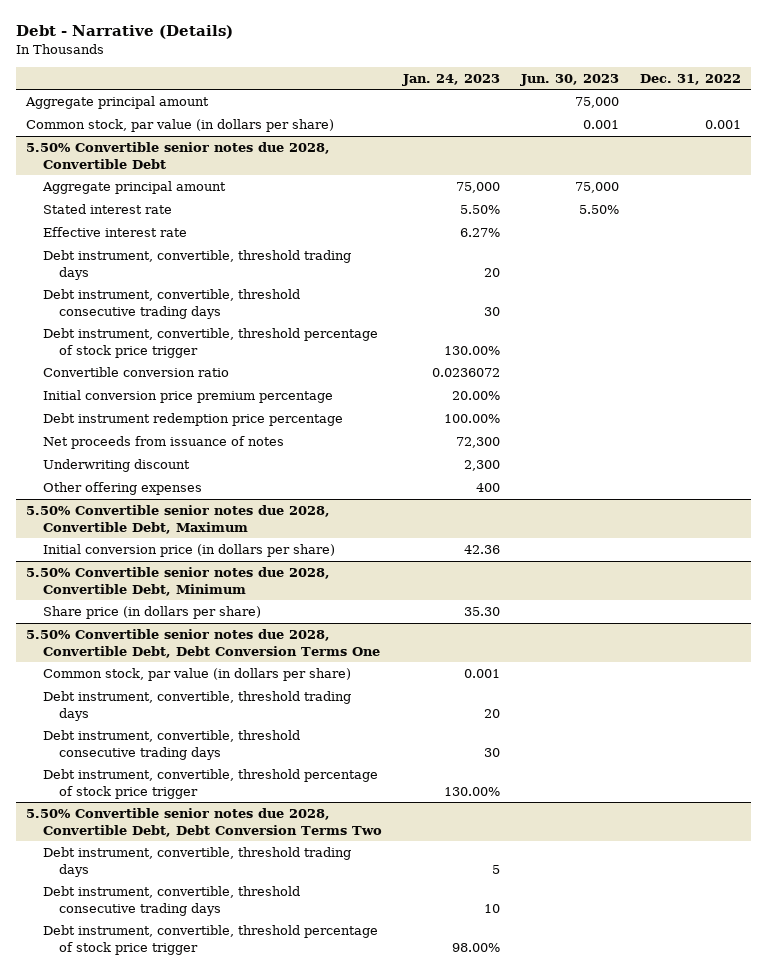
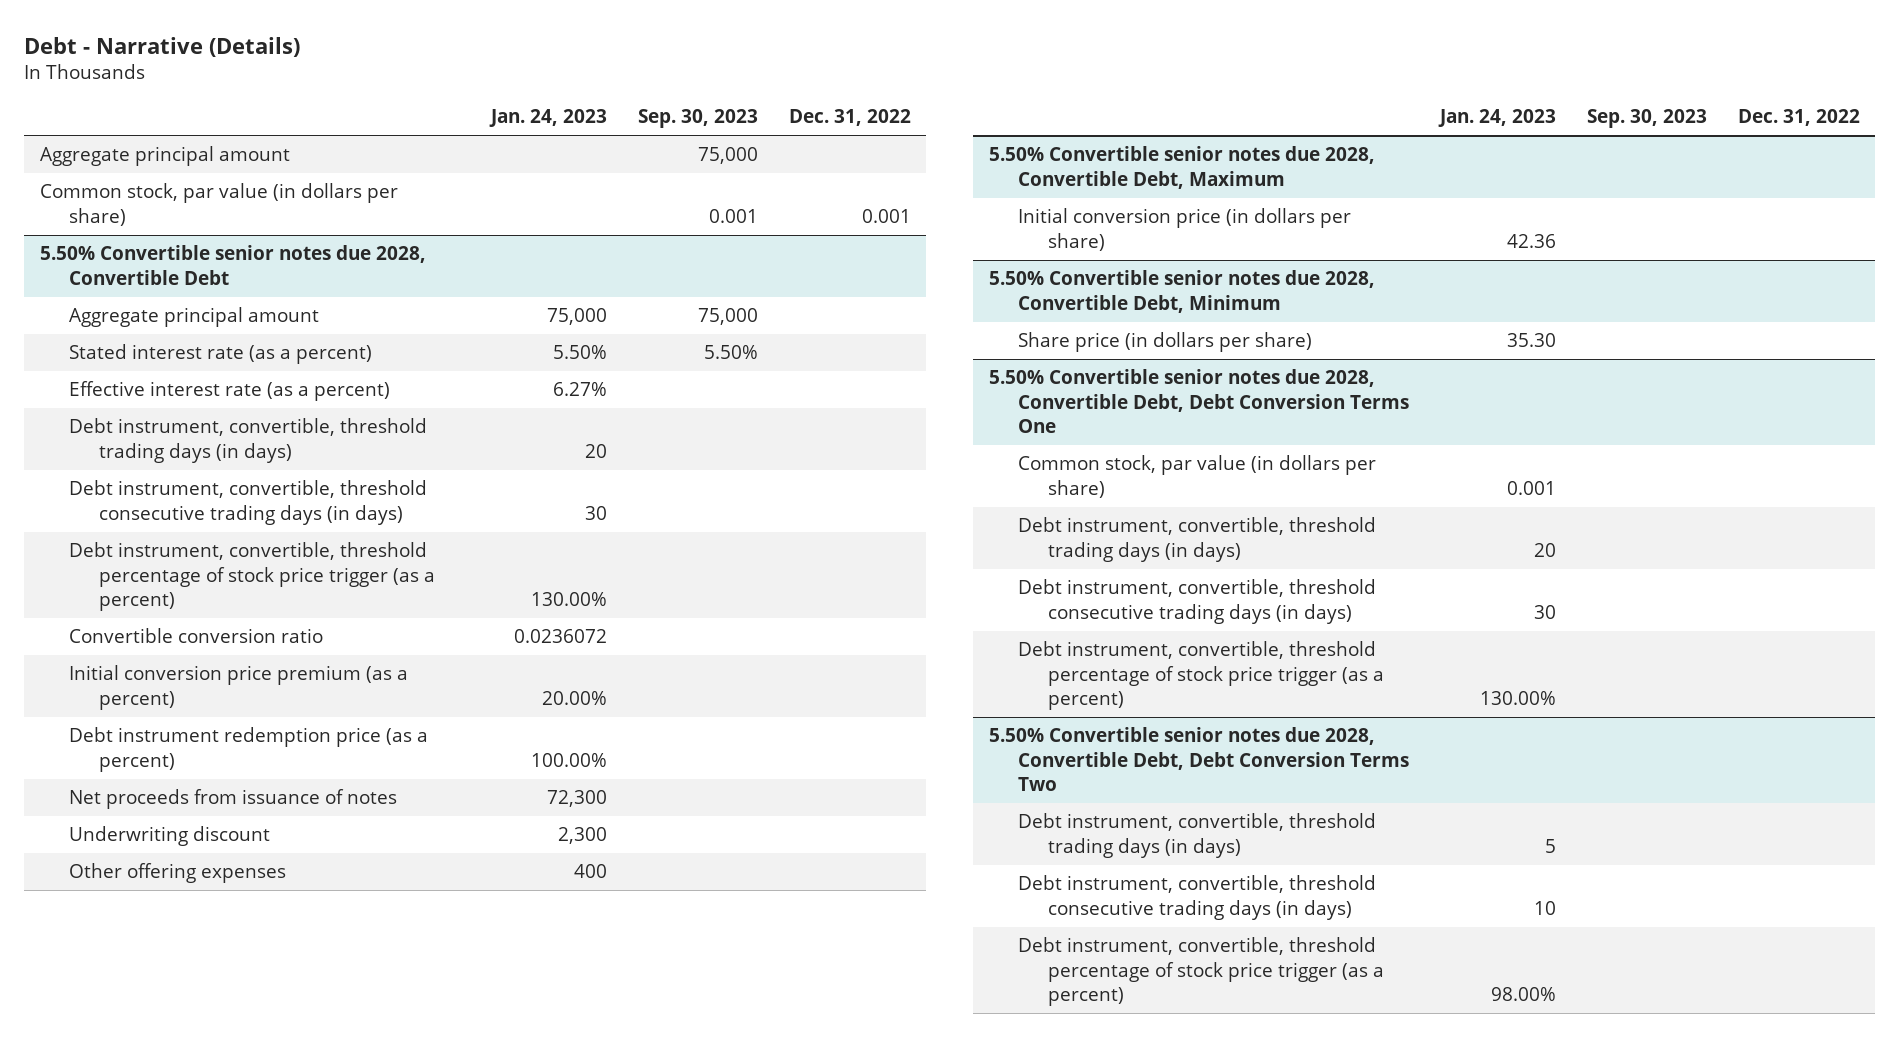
- | Jan. 24, 2023 | Jun. 30, 2023 | Dec. 31, 2022
+ | Jan. 24, 2023 | Sep. 30, 2023 | Dec. 31, 2022
@ 5.50% Convertible senior notes due 2028, Convertible Debt
- Stated interest rate | 5.50% | 5.50% |
- Effective interest rate | 6.27% | |
- Debt instrument, convertible, threshold trading days | 20 | |
- Debt instrument, convertible, threshold consecutive trading days | 30 | |
- Debt instrument, convertible, threshold percentage of stock price trigger | 130.00% | |
+ Stated interest rate (as a percent) | 5.50% | 5.50% |
+ Effective interest rate (as a percent) | 6.27% | |
+ Debt instrument, convertible, threshold trading days (in days) | 20 | |
+ Debt instrument, convertible, threshold consecutive trading days (in days) | 30 | |
+ Debt instrument, convertible, threshold percentage of stock price trigger (as a percent) | 130.00% | |
- Initial conversion price premium percentage | 20.00% | |
- Debt instrument redemption price percentage | 100.00% | |
+ Initial conversion price premium (as a percent) | 20.00% | |
+ Debt instrument redemption price (as a percent) | 100.00% | |
@ 5.50% Convertible senior notes due 2028, Convertible Debt, Debt Conversion Terms One
- Debt instrument, convertible, threshold trading days | 20 | |
- Debt instrument, convertible, threshold consecutive trading days | 30 | |
- Debt instrument, convertible, threshold percentage of stock price trigger | 130.00% | |
+ Debt instrument, convertible, threshold trading days (in days) | 20 | |
+ Debt instrument, convertible, threshold consecutive trading days (in days) | 30 | |
+ Debt instrument, convertible, threshold percentage of stock price trigger (as a percent) | 130.00% | |
@ 5.50% Convertible senior notes due 2028, Convertible Debt, Debt Conversion Terms Two
- Debt instrument, convertible, threshold trading days | 5 | |
- Debt instrument, convertible, threshold consecutive trading days | 10 | |
- Debt instrument, convertible, threshold percentage of stock price trigger | 98.00% | |
+ Debt instrument, convertible, threshold trading days (in days) | 5 | |
+ Debt instrument, convertible, threshold consecutive trading days (in days) | 10 | |
+ Debt instrument, convertible, threshold percentage of stock price trigger (as a percent) | 98.00% | |

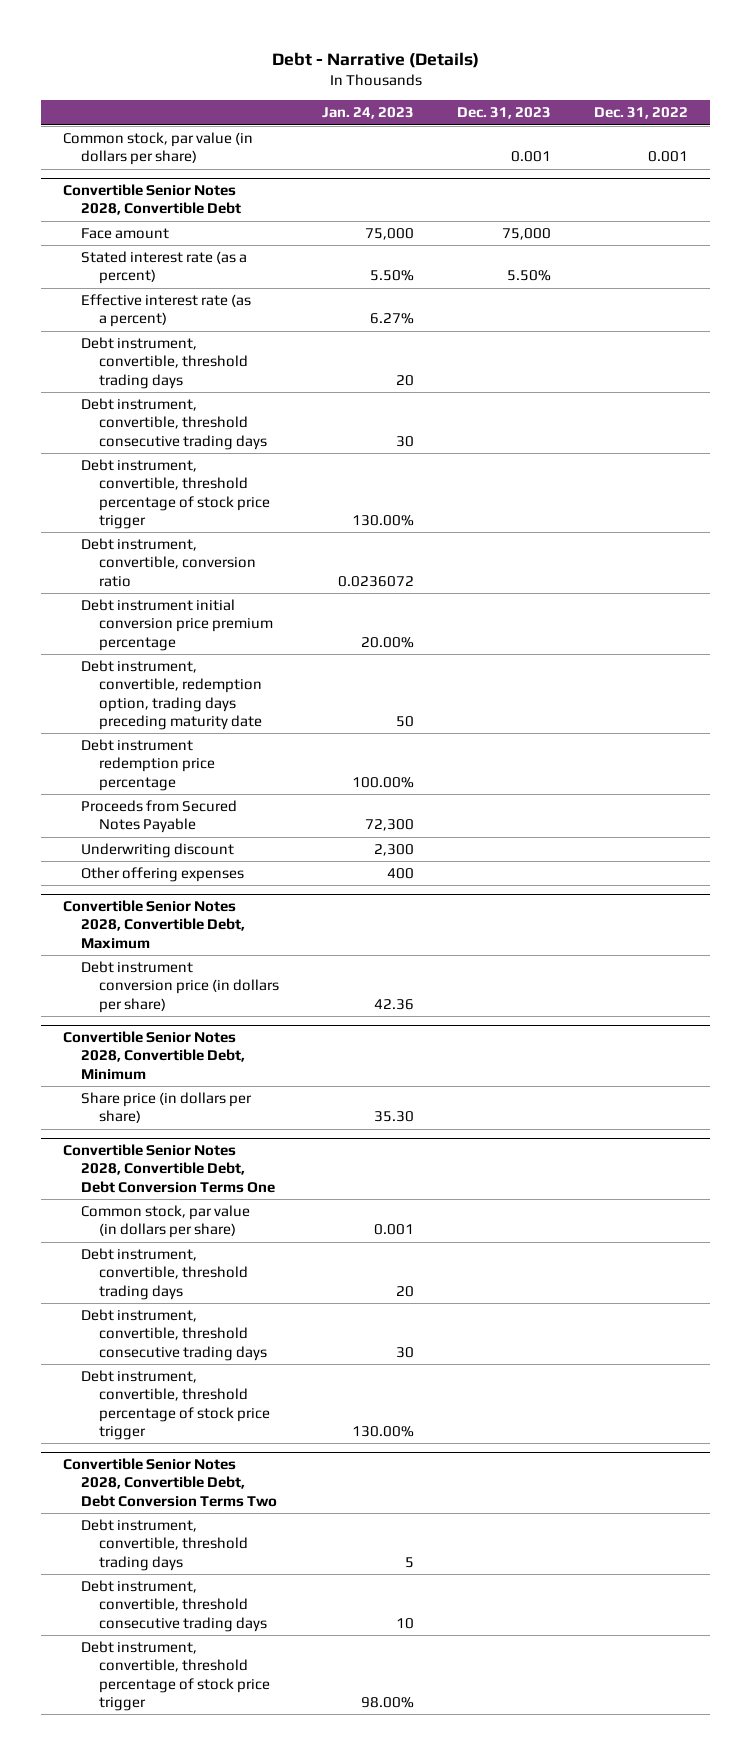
- | Jan. 24, 2023 | Sep. 30, 2023 | Dec. 31, 2022
+ | Jan. 24, 2023 | Dec. 31, 2023 | Dec. 31, 2022
- Aggregate principal amount | | 75,000 |
- 5.50% Convertible senior notes due 2028, Convertible Debt
- Aggregate principal amount | 75,000 | 75,000 |
+ Convertible Senior Notes 2028, Convertible Debt
+ Face amount | 75,000 | 75,000 |
- Debt instrument, convertible, threshold trading days (in days) | 20 | |
- Debt instrument, convertible, threshold consecutive trading days (in days) | 30 | |
- Debt instrument, convertible, threshold percentage of stock price trigger (as a percent) | 130.00% | |
- Convertible conversion ratio | 0.0236072 | |
- Initial conversion price premium (as a percent) | 20.00% | |
- Debt instrument redemption price (as a percent) | 100.00% | |
- Net proceeds from issuance of notes | 72,300 | |
+ Debt instrument, convertible, threshold trading days | 20 | |
+ Debt instrument, convertible, threshold consecutive trading days | 30 | |
+ Debt instrument, convertible, threshold percentage of stock price trigger | 130.00% | |
+ Debt instrument, convertible, conversion ratio | 0.0236072 | |
+ Debt instrument initial conversion price premium percentage | 20.00% | |
+ Debt instrument, convertible, redemption option, trading days preceding maturity date | 50 | |
+ Debt instrument redemption price percentage | 100.00% | |
+ Proceeds from Secured Notes Payable | 72,300 | |
- 5.50% Convertible senior notes due 2028, Convertible Debt, Maximum
- Initial conversion price (in dollars per share) | 42.36 | |
- 5.50% Convertible senior notes due 2028, Convertible Debt, Minimum
+ Convertible Senior Notes 2028, Convertible Debt, Maximum
+ Debt instrument conversion price (in dollars per share) | 42.36 | |
+ Convertible Senior Notes 2028, Convertible Debt, Minimum
- 5.50% Convertible senior notes due 2028, Convertible Debt, Debt Conversion Terms One
+ Convertible Senior Notes 2028, Convertible Debt, Debt Conversion Terms One
- Debt instrument, convertible, threshold trading days (in days) | 20 | |
- Debt instrument, convertible, threshold consecutive trading days (in days) | 30 | |
- Debt instrument, convertible, threshold percentage of stock price trigger (as a percent) | 130.00% | |
- 5.50% Convertible senior notes due 2028, Convertible Debt, Debt Conversion Terms Two
- Debt instrument, convertible, threshold trading days (in days) | 5 | |
- Debt instrument, convertible, threshold consecutive trading days (in days) | 10 | |
- Debt instrument, convertible, threshold percentage of stock price trigger (as a percent) | 98.00% | |
+ Debt instrument, convertible, threshold trading days | 20 | |
+ Debt instrument, convertible, threshold consecutive trading days | 30 | |
+ Debt instrument, convertible, threshold percentage of stock price trigger | 130.00% | |
+ Convertible Senior Notes 2028, Convertible Debt, Debt Conversion Terms Two
+ Debt instrument, convertible, threshold trading days | 5 | |
+ Debt instrument, convertible, threshold consecutive trading days | 10 | |
+ Debt instrument, convertible, threshold percentage of stock price trigger | 98.00% | |

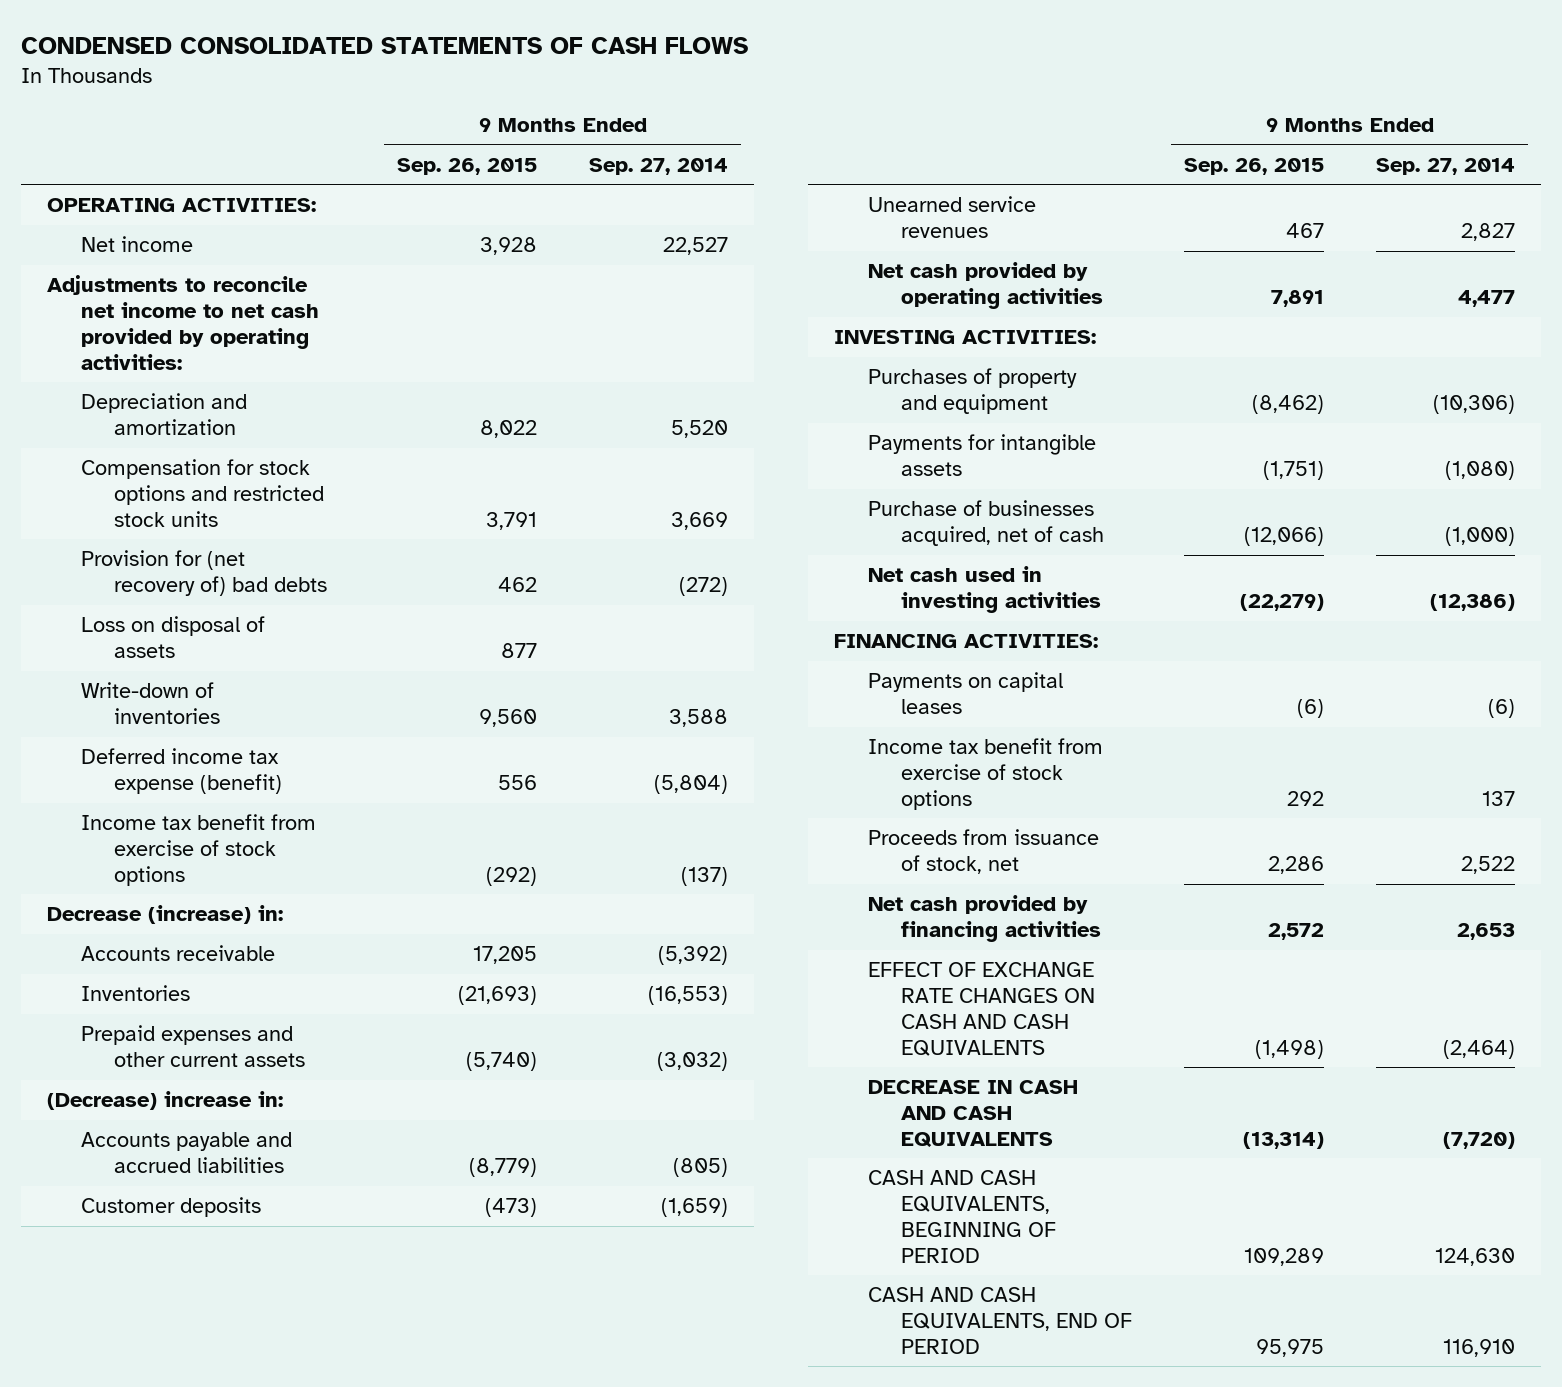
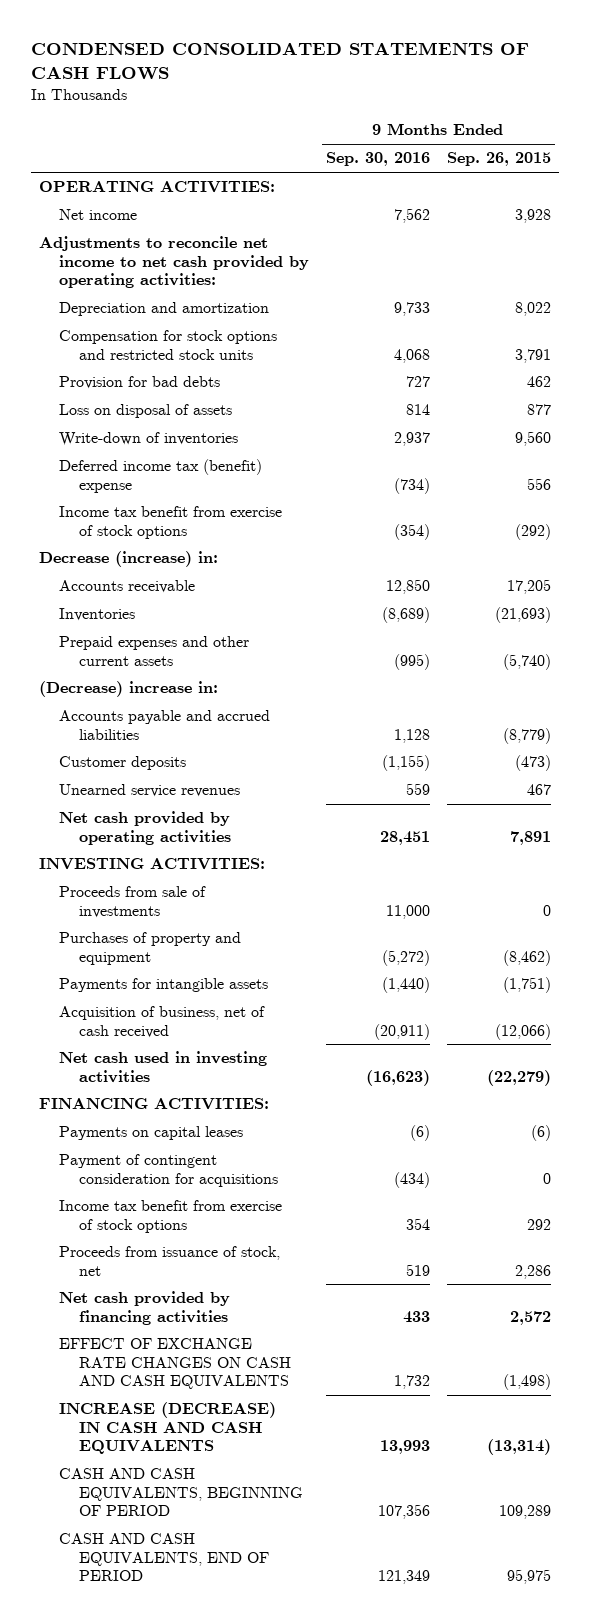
- | 9 Months Ended Sep. 26, 2015 | 9 Months Ended Sep. 27, 2014
+ | 9 Months Ended Sep. 30, 2016 | 9 Months Ended Sep. 26, 2015
- Provision for (net recovery of) bad debts | 462 | (272)
+ Provision for bad debts | 727 | 462
- Deferred income tax expense (benefit) | 556 | (5,804)
+ Deferred income tax (benefit) expense | (734) | 556
+ Proceeds from sale of investments | 11,000 | 0
- Purchase of businesses acquired, net of cash | (12,066) | (1,000)
+ Acquisition of business, net of cash received | (20,911) | (12,066)
+ Payment of contingent consideration for acquisitions | (434) | 0
- DECREASE IN CASH AND CASH EQUIVALENTS | (13,314) | (7,720)
+ INCREASE (DECREASE) IN CASH AND CASH EQUIVALENTS | 13,993 | (13,314)

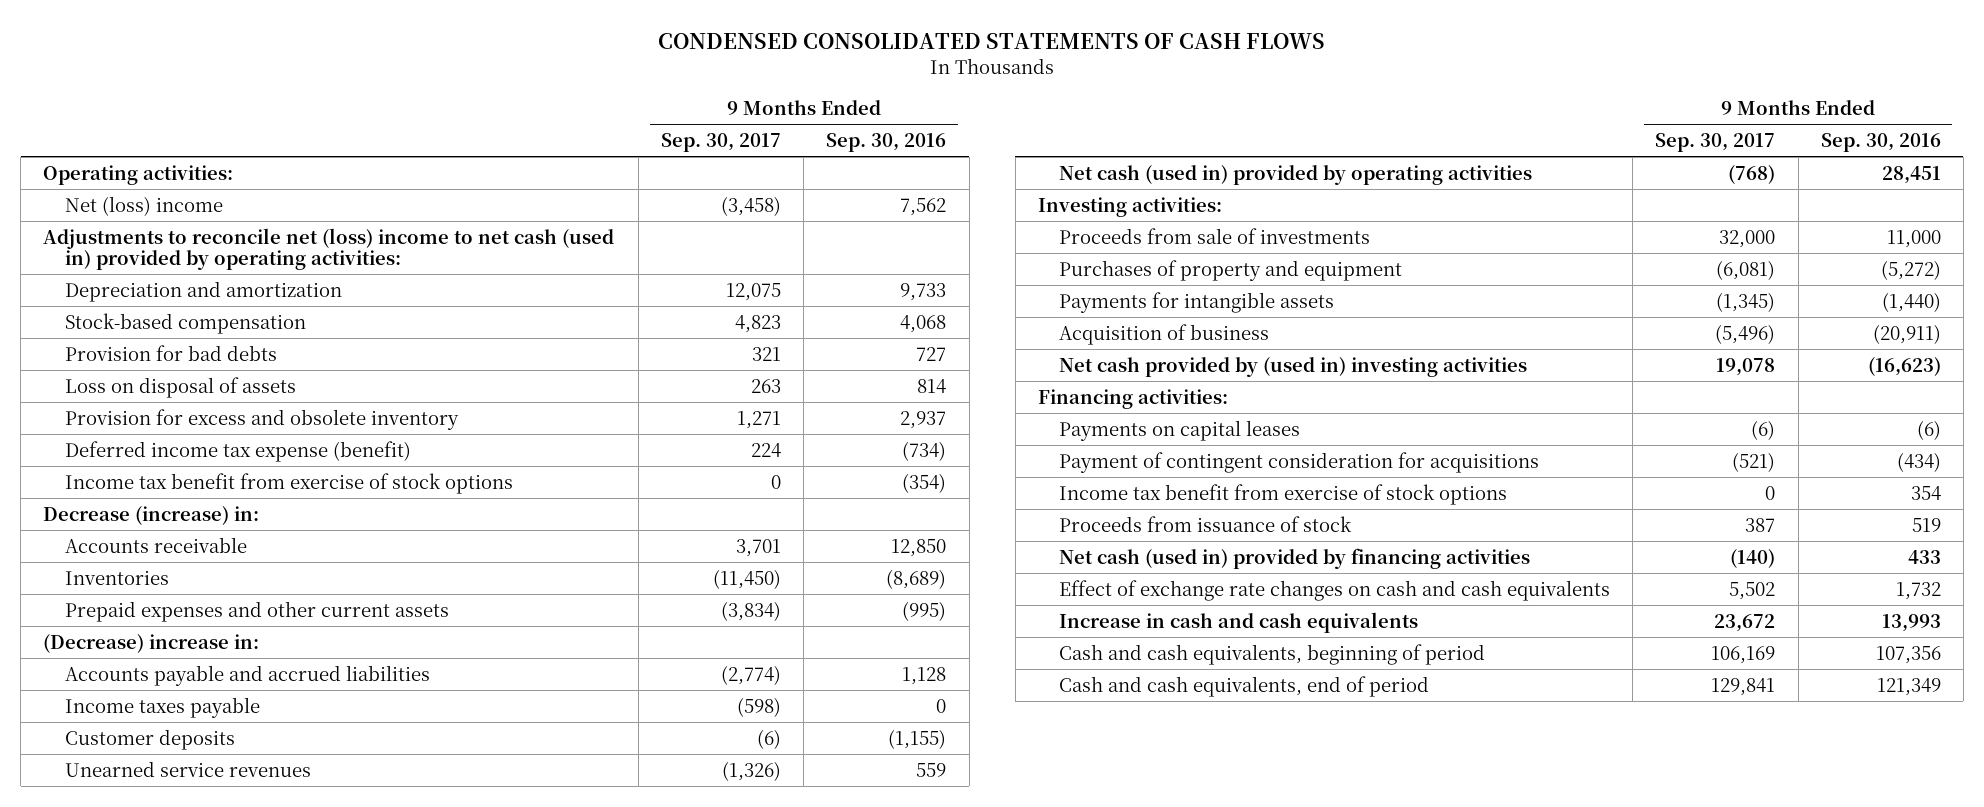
- | 9 Months Ended Sep. 30, 2016 | 9 Months Ended Sep. 26, 2015
+ | 9 Months Ended Sep. 30, 2017 | 9 Months Ended Sep. 30, 2016
- OPERATING ACTIVITIES:
- Net income | 7,562 | 3,928
- Adjustments to reconcile net income to net cash provided by operating activities:
+ Operating activities:
+ Net (loss) income | (3,458) | 7,562
+ Adjustments to reconcile net (loss) income to net cash (used in) provided by operating activities:
- Compensation for stock options and restricted stock units | 4,068 | 3,791
+ Stock-based compensation | 4,823 | 4,068
- Write-down of inventories | 2,937 | 9,560
- Deferred income tax (benefit) expense | (734) | 556
+ Provision for excess and obsolete inventory | 1,271 | 2,937
+ Deferred income tax expense (benefit) | 224 | (734)
+ Income taxes payable | (598) | 0
- Net cash provided by operating activities | 28,451 | 7,891
- INVESTING ACTIVITIES:
+ Net cash (used in) provided by operating activities | (768) | 28,451
+ Investing activities:
- Acquisition of business, net of cash received | (20,911) | (12,066)
- Net cash used in investing activities | (16,623) | (22,279)
- FINANCING ACTIVITIES:
+ Acquisition of business | (5,496) | (20,911)
+ Net cash provided by (used in) investing activities | 19,078 | (16,623)
+ Financing activities:
- Proceeds from issuance of stock, net | 519 | 2,286
- Net cash provided by financing activities | 433 | 2,572
- EFFECT OF EXCHANGE RATE CHANGES ON CASH AND CASH EQUIVALENTS | 1,732 | (1,498)
- INCREASE (DECREASE) IN CASH AND CASH EQUIVALENTS | 13,993 | (13,314)
- CASH AND CASH EQUIVALENTS, BEGINNING OF PERIOD | 107,356 | 109,289
- CASH AND CASH EQUIVALENTS, END OF PERIOD | 121,349 | 95,975
+ Proceeds from issuance of stock | 387 | 519
+ Net cash (used in) provided by financing activities | (140) | 433
+ Effect of exchange rate changes on cash and cash equivalents | 5,502 | 1,732
+ Increase in cash and cash equivalents | 23,672 | 13,993
+ Cash and cash equivalents, beginning of period | 106,169 | 107,356
+ Cash and cash equivalents, end of period | 129,841 | 121,349

